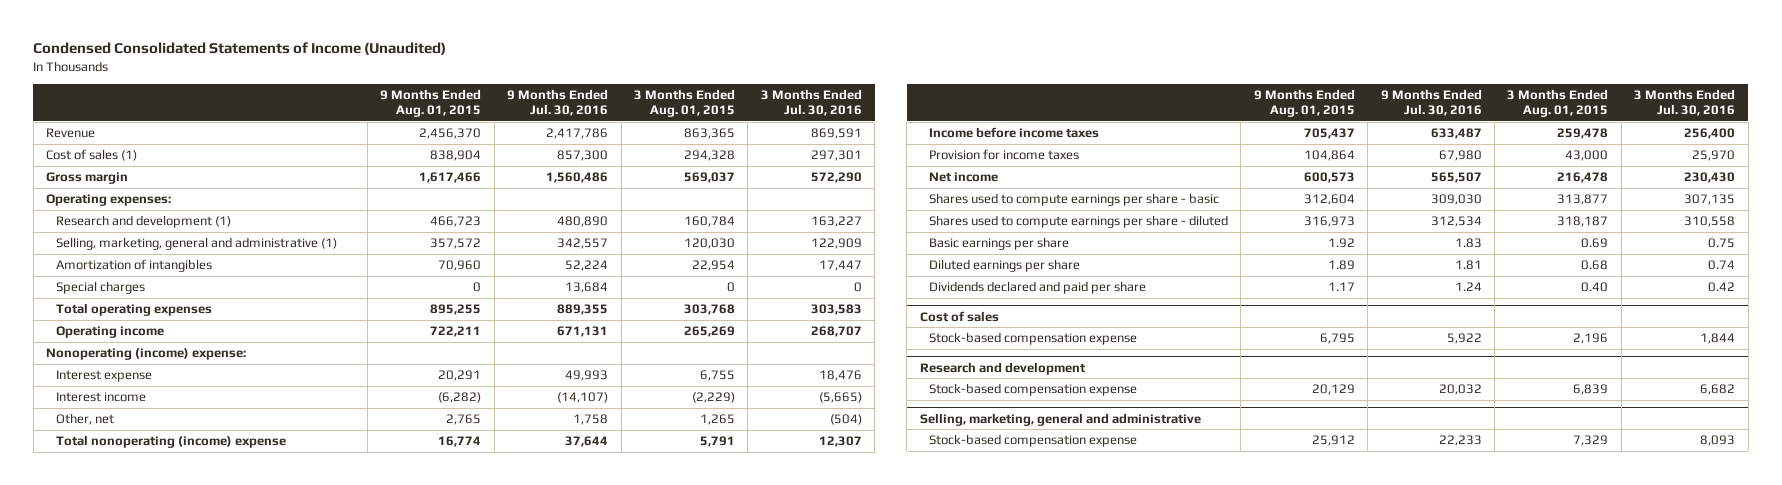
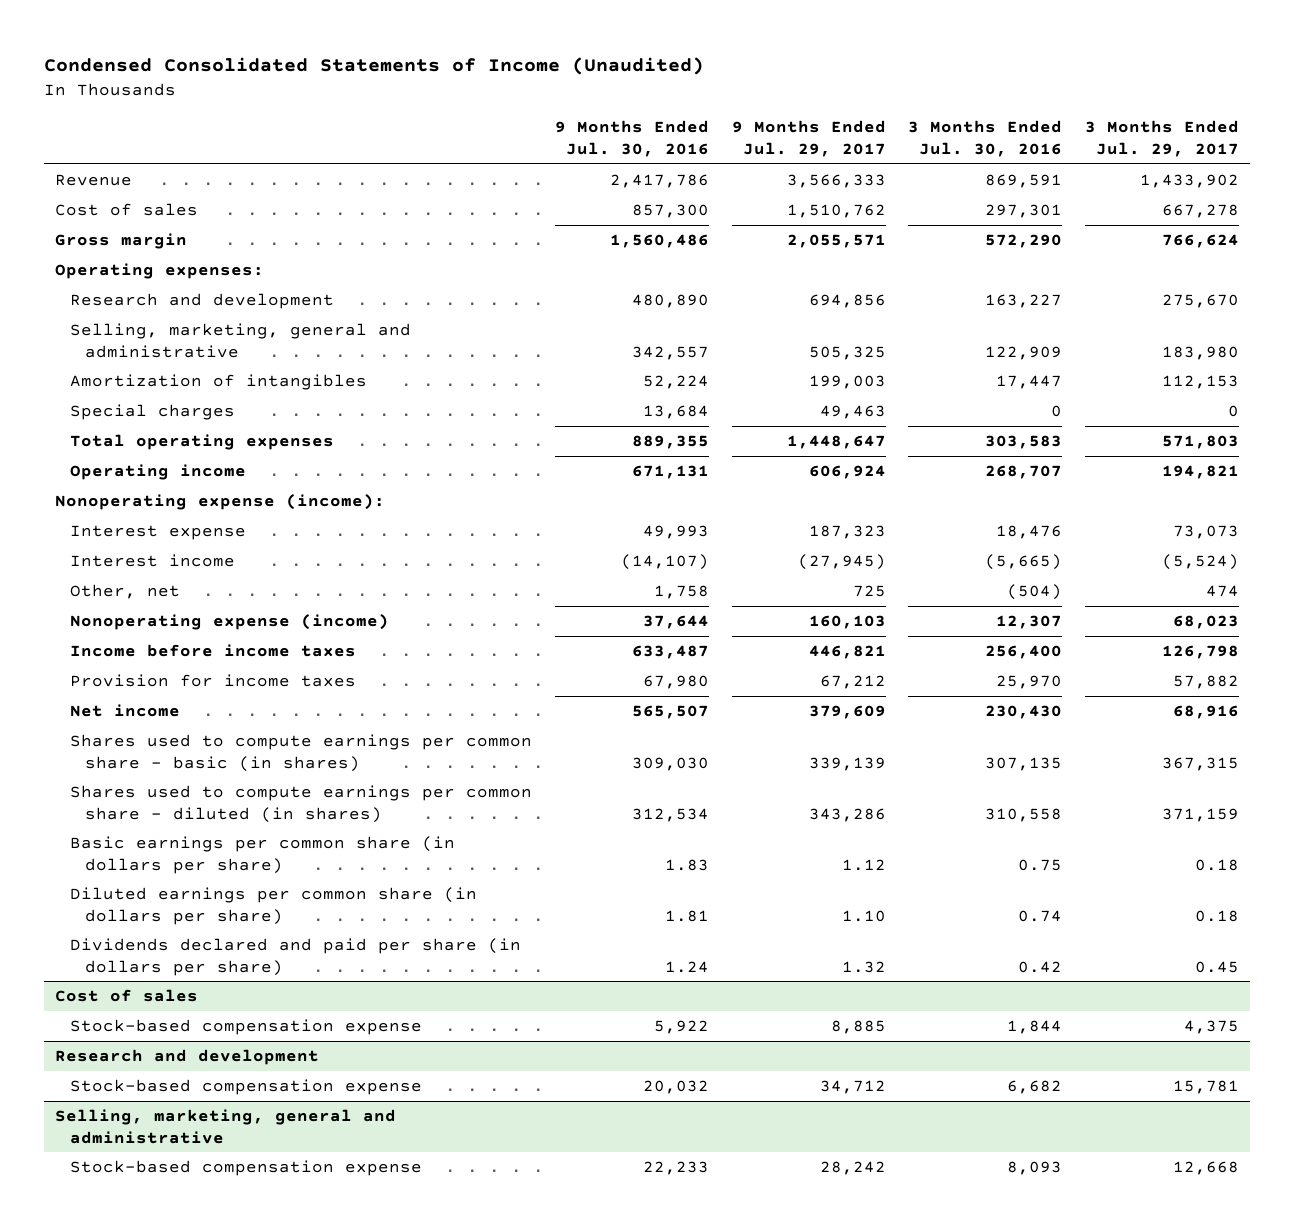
- | 9 Months Ended Aug. 01, 2015 | 9 Months Ended Jul. 30, 2016 | 3 Months Ended Aug. 01, 2015 | 3 Months Ended Jul. 30, 2016
+ | 9 Months Ended Jul. 30, 2016 | 9 Months Ended Jul. 29, 2017 | 3 Months Ended Jul. 30, 2016 | 3 Months Ended Jul. 29, 2017
- Cost of sales (1) | 838,904 | 857,300 | 294,328 | 297,301
+ Cost of sales | 857,300 | 1,510,762 | 297,301 | 667,278
- Research and development (1) | 466,723 | 480,890 | 160,784 | 163,227
- Selling, marketing, general and administrative (1) | 357,572 | 342,557 | 120,030 | 122,909
+ Research and development | 480,890 | 694,856 | 163,227 | 275,670
+ Selling, marketing, general and administrative | 342,557 | 505,325 | 122,909 | 183,980
- Nonoperating (income) expense:
+ Nonoperating expense (income):
- Total nonoperating (income) expense | 16,774 | 37,644 | 5,791 | 12,307
+ Nonoperating expense (income) | 37,644 | 160,103 | 12,307 | 68,023
- Shares used to compute earnings per share - basic | 312,604 | 309,030 | 313,877 | 307,135
- Shares used to compute earnings per share - diluted | 316,973 | 312,534 | 318,187 | 310,558
- Basic earnings per share | 1.92 | 1.83 | 0.69 | 0.75
- Diluted earnings per share | 1.89 | 1.81 | 0.68 | 0.74
- Dividends declared and paid per share | 1.17 | 1.24 | 0.40 | 0.42
+ Shares used to compute earnings per common share - basic (in shares) | 309,030 | 339,139 | 307,135 | 367,315
+ Shares used to compute earnings per common share - diluted (in shares) | 312,534 | 343,286 | 310,558 | 371,159
+ Basic earnings per common share (in dollars per share) | 1.83 | 1.12 | 0.75 | 0.18
+ Diluted earnings per common share (in dollars per share) | 1.81 | 1.10 | 0.74 | 0.18
+ Dividends declared and paid per share (in dollars per share) | 1.24 | 1.32 | 0.42 | 0.45

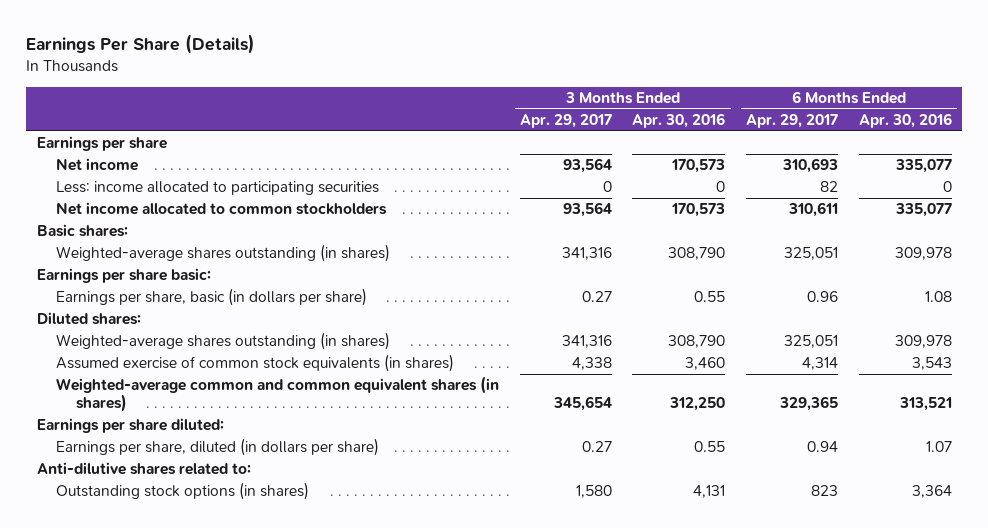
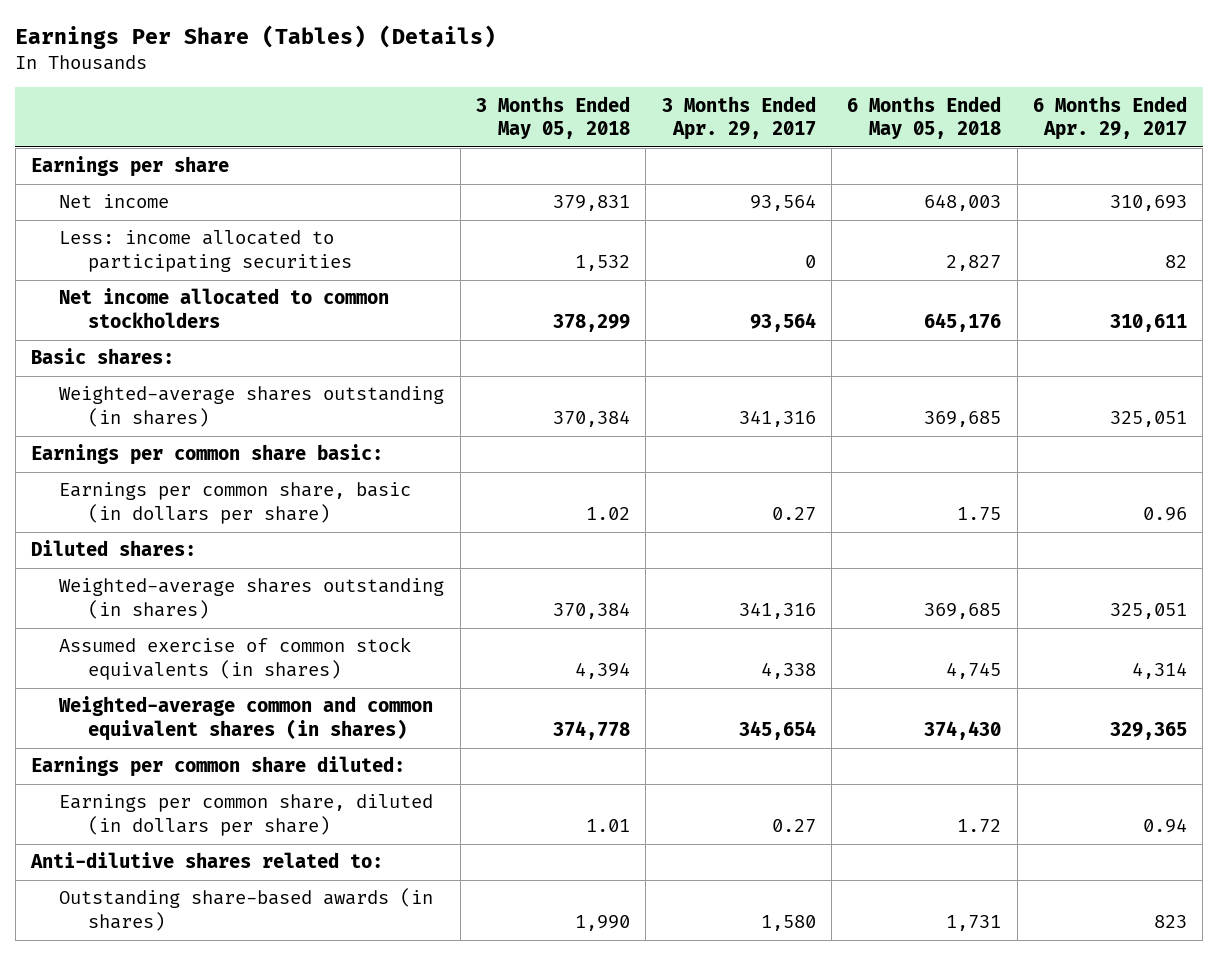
- Earnings Per Share (Details)
+ Earnings Per Share (Tables) (Details)
- | 3 Months Ended Apr. 29, 2017 | 3 Months Ended Apr. 30, 2016 | 6 Months Ended Apr. 29, 2017 | 6 Months Ended Apr. 30, 2016
+ | 3 Months Ended May 05, 2018 | 3 Months Ended Apr. 29, 2017 | 6 Months Ended May 05, 2018 | 6 Months Ended Apr. 29, 2017
- Earnings per share basic:
- Earnings per share, basic (in dollars per share) | 0.27 | 0.55 | 0.96 | 1.08
+ Earnings per common share basic:
+ Earnings per common share, basic (in dollars per share) | 1.02 | 0.27 | 1.75 | 0.96
- Earnings per share diluted:
- Earnings per share, diluted (in dollars per share) | 0.27 | 0.55 | 0.94 | 1.07
+ Earnings per common share diluted:
+ Earnings per common share, diluted (in dollars per share) | 1.01 | 0.27 | 1.72 | 0.94
- Outstanding stock options (in shares) | 1,580 | 4,131 | 823 | 3,364
+ Outstanding share-based awards (in shares) | 1,990 | 1,580 | 1,731 | 823

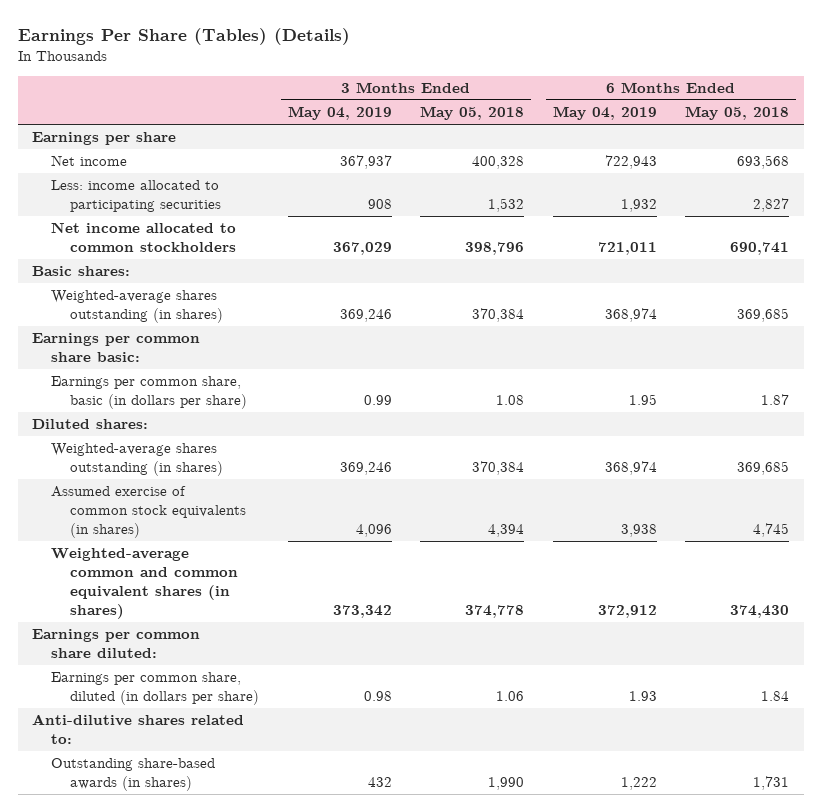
- | 3 Months Ended May 05, 2018 | 3 Months Ended Apr. 29, 2017 | 6 Months Ended May 05, 2018 | 6 Months Ended Apr. 29, 2017
+ | 3 Months Ended May 04, 2019 | 3 Months Ended May 05, 2018 | 6 Months Ended May 04, 2019 | 6 Months Ended May 05, 2018
- Net income | 379,831 | 93,564 | 648,003 | 310,693
+ Net income | 367,937 | 400,328 | 722,943 | 693,568
- Net income allocated to common stockholders | 378,299 | 93,564 | 645,176 | 310,611
+ Net income allocated to common stockholders | 367,029 | 398,796 | 721,011 | 690,741
- Earnings per common share, basic (in dollars per share) | 1.02 | 0.27 | 1.75 | 0.96
+ Earnings per common share, basic (in dollars per share) | 0.99 | 1.08 | 1.95 | 1.87
- Earnings per common share, diluted (in dollars per share) | 1.01 | 0.27 | 1.72 | 0.94
+ Earnings per common share, diluted (in dollars per share) | 0.98 | 1.06 | 1.93 | 1.84

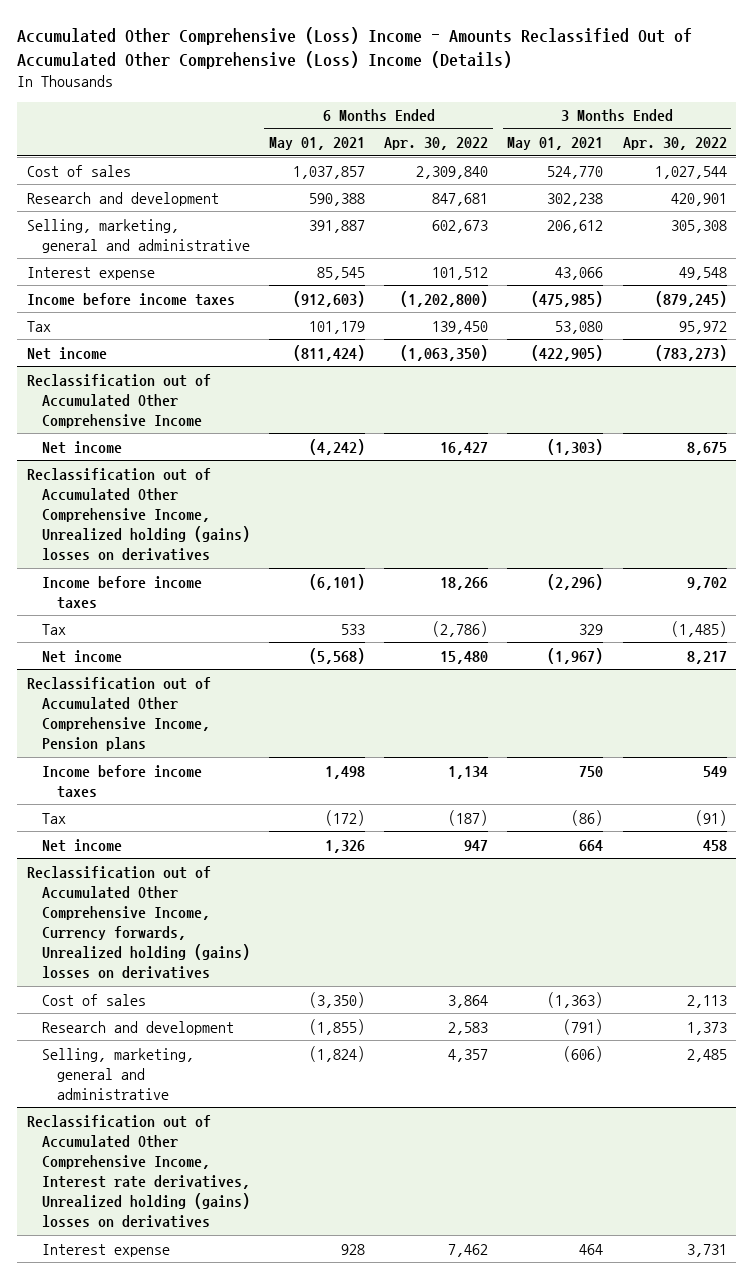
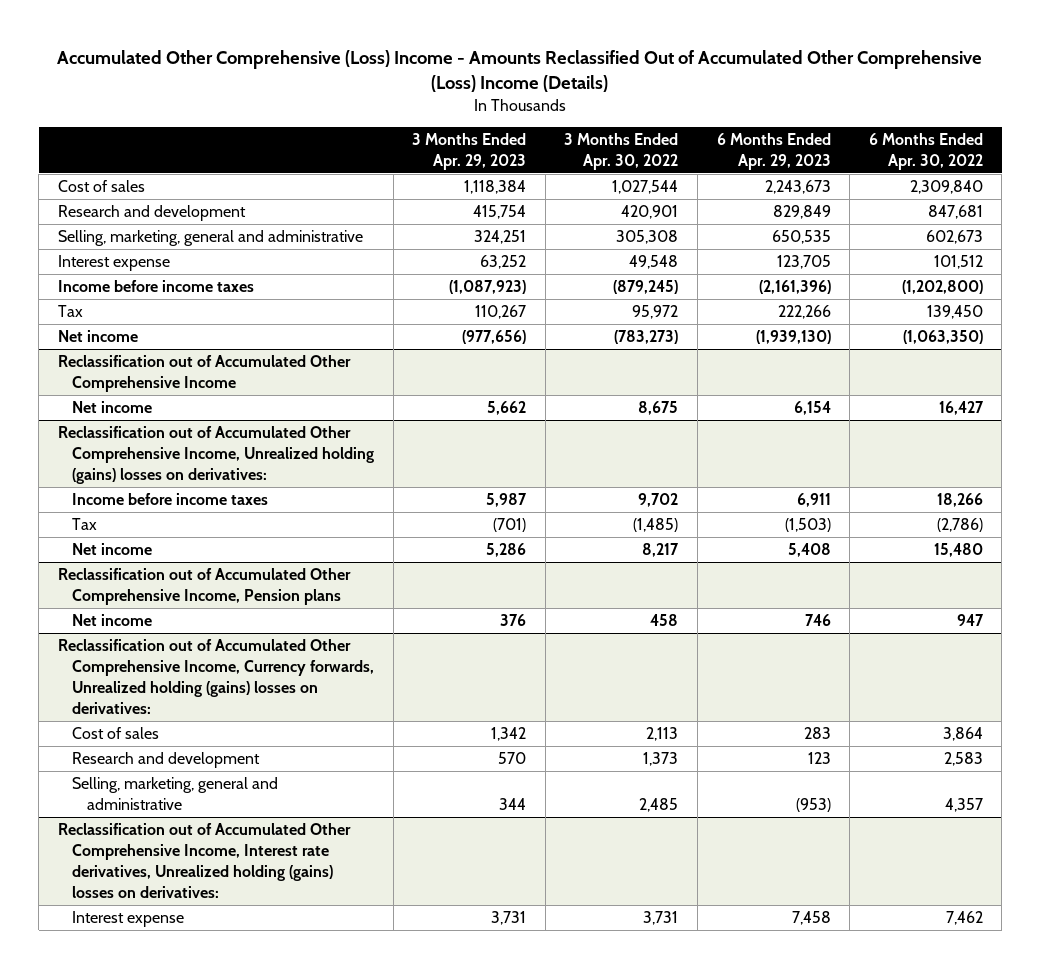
- | 6 Months Ended May 01, 2021 | 6 Months Ended Apr. 30, 2022 | 3 Months Ended May 01, 2021 | 3 Months Ended Apr. 30, 2022
+ | 3 Months Ended Apr. 29, 2023 | 3 Months Ended Apr. 30, 2022 | 6 Months Ended Apr. 29, 2023 | 6 Months Ended Apr. 30, 2022
- Reclassification out of Accumulated Other Comprehensive Income, Unrealized holding (gains) losses on derivatives
+ Reclassification out of Accumulated Other Comprehensive Income, Unrealized holding (gains) losses on derivatives:
@ Reclassification out of Accumulated Other Comprehensive Income, Pension plans
- Income before income taxes | 1,498 | 1,134 | 750 | 549
- Tax | (172) | (187) | (86) | (91)
- Reclassification out of Accumulated Other Comprehensive Income, Currency forwards, Unrealized holding (gains) losses on derivatives
+ Reclassification out of Accumulated Other Comprehensive Income, Currency forwards, Unrealized holding (gains) losses on derivatives:
- Reclassification out of Accumulated Other Comprehensive Income, Interest rate derivatives, Unrealized holding (gains) losses on derivatives
+ Reclassification out of Accumulated Other Comprehensive Income, Interest rate derivatives, Unrealized holding (gains) losses on derivatives:

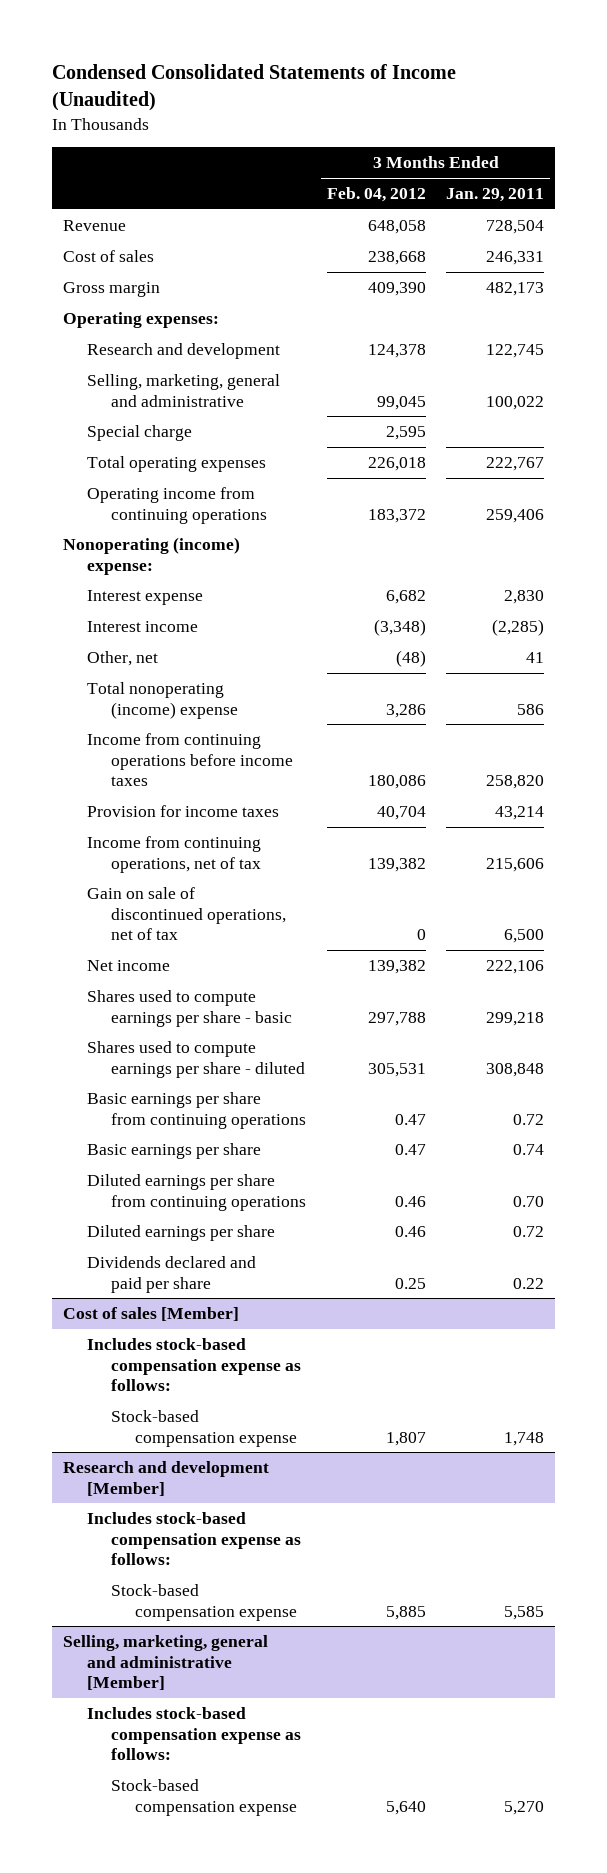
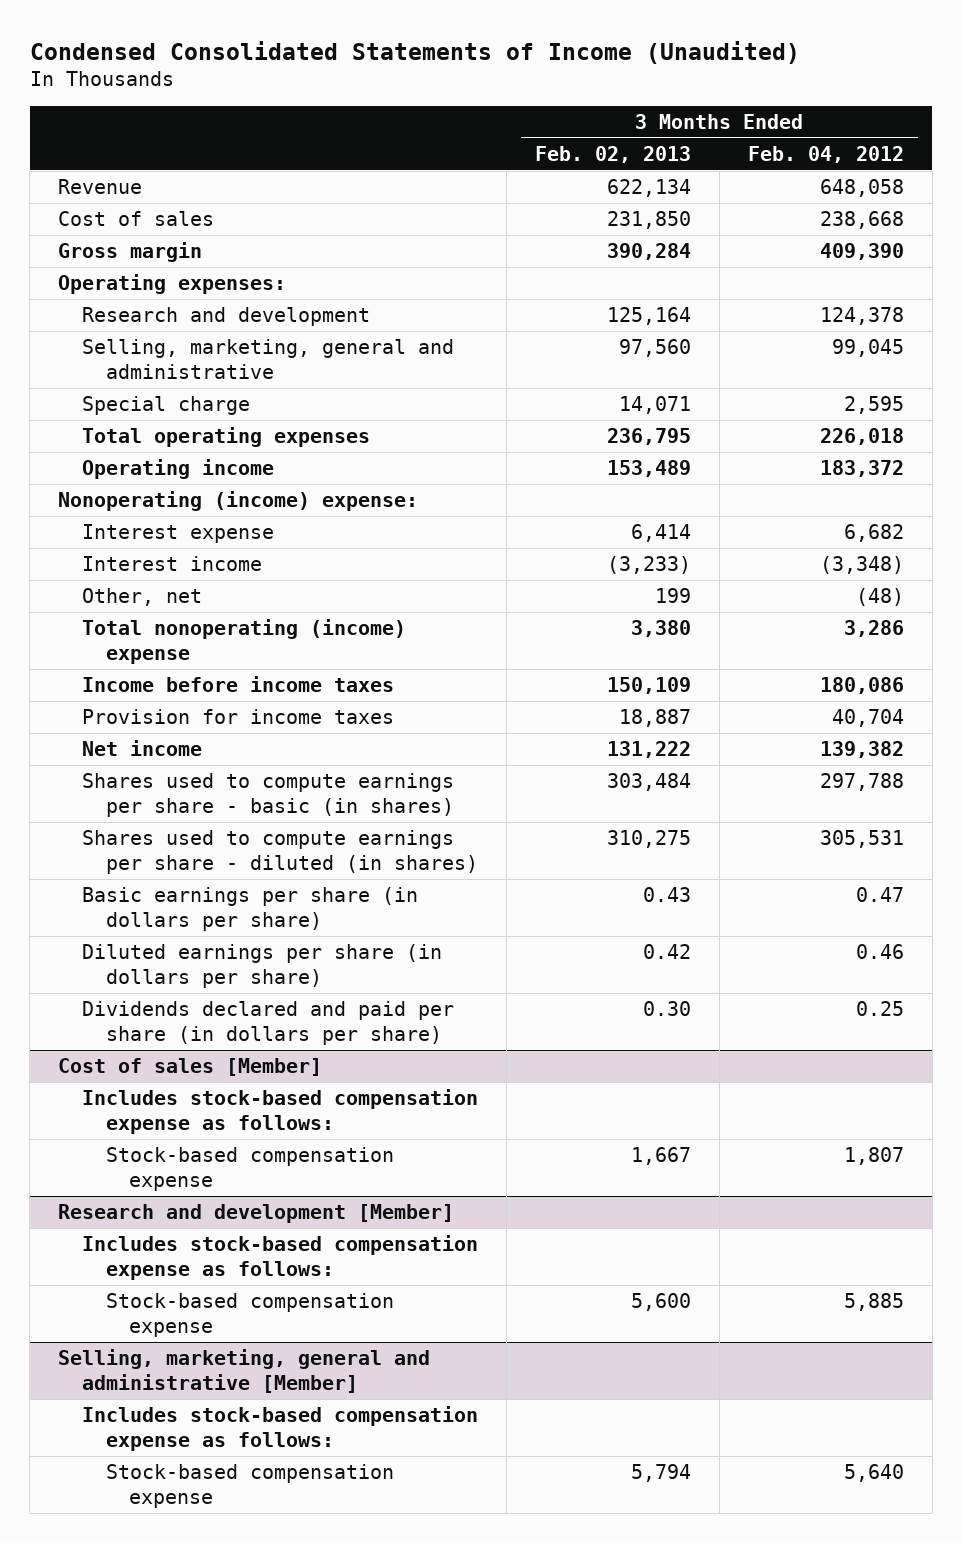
- | 3 Months Ended Feb. 04, 2012 | 3 Months Ended Jan. 29, 2011
+ | 3 Months Ended Feb. 02, 2013 | 3 Months Ended Feb. 04, 2012
- Operating income from continuing operations | 183,372 | 259,406
+ Operating income | 153,489 | 183,372
- Income from continuing operations before income taxes | 180,086 | 258,820
+ Income before income taxes | 150,109 | 180,086
- Income from continuing operations, net of tax | 139,382 | 215,606
- Gain on sale of discontinued operations, net of tax | 0 | 6,500
- Shares used to compute earnings per share - basic | 297,788 | 299,218
- Shares used to compute earnings per share - diluted | 305,531 | 308,848
- Basic earnings per share from continuing operations | 0.47 | 0.72
- Basic earnings per share | 0.47 | 0.74
- Diluted earnings per share from continuing operations | 0.46 | 0.70
- Diluted earnings per share | 0.46 | 0.72
- Dividends declared and paid per share | 0.25 | 0.22
+ Shares used to compute earnings per share - basic (in shares) | 303,484 | 297,788
+ Shares used to compute earnings per share - diluted (in shares) | 310,275 | 305,531
+ Basic earnings per share (in dollars per share) | 0.43 | 0.47
+ Diluted earnings per share (in dollars per share) | 0.42 | 0.46
+ Dividends declared and paid per share (in dollars per share) | 0.30 | 0.25

